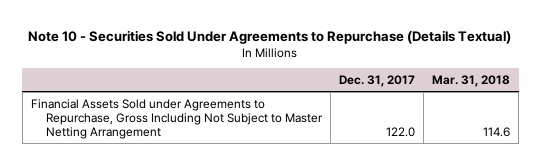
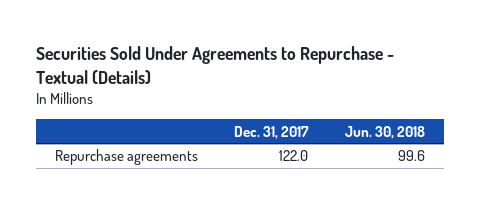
- Note 10 - Securities Sold Under Agreements to Repurchase (Details Textual)
+ Securities Sold Under Agreements to Repurchase - Textual (Details)
- | Dec. 31, 2017 | Mar. 31, 2018
+ | Dec. 31, 2017 | Jun. 30, 2018
- Financial Assets Sold under Agreements to Repurchase, Gross Including Not Subject to Master Netting Arrangement | 122.0 | 114.6
+ Repurchase agreements | 122.0 | 99.6

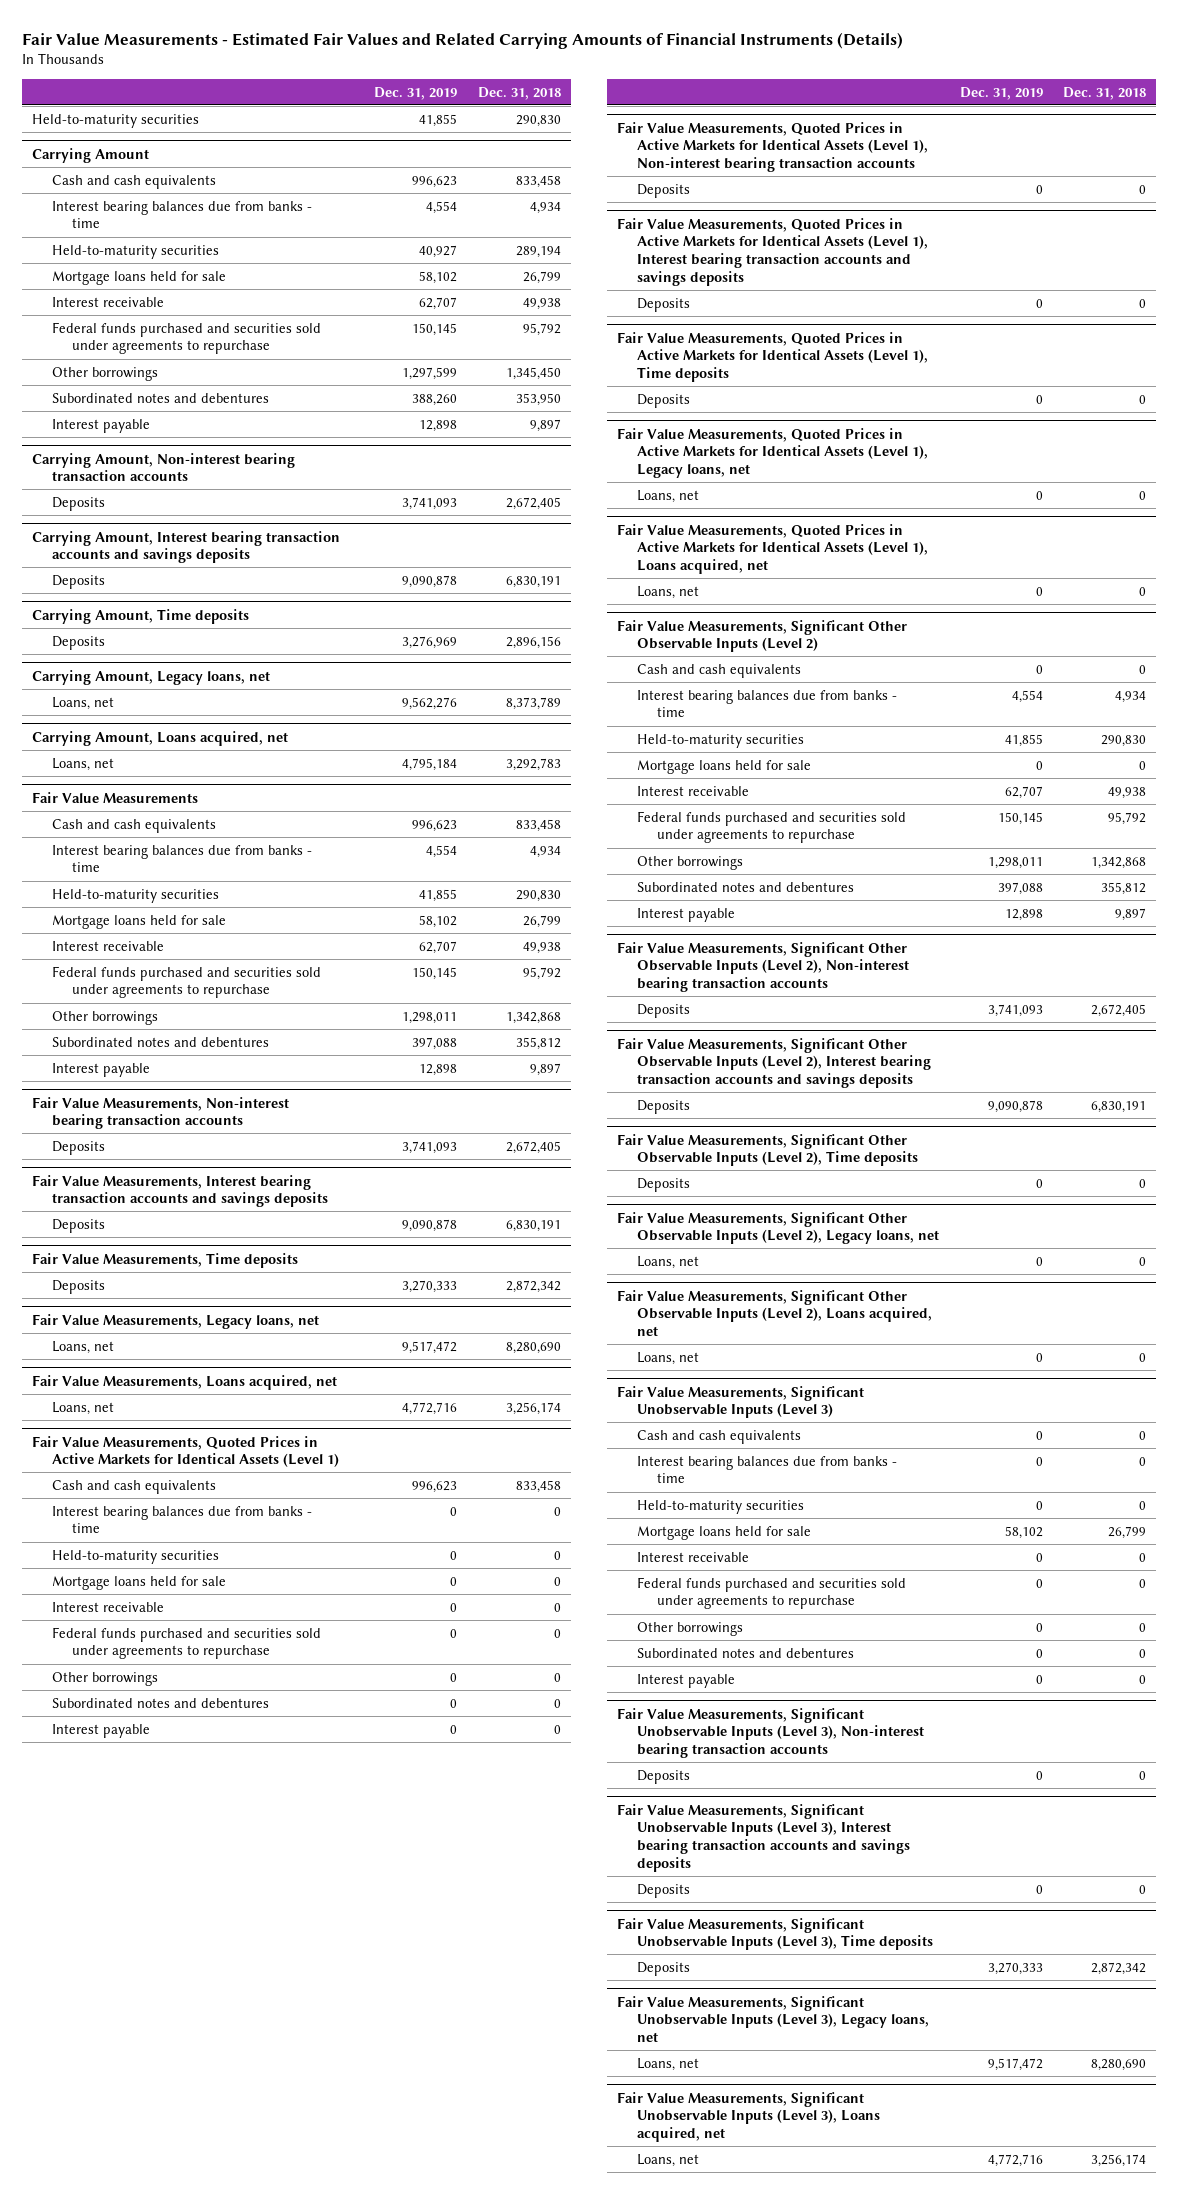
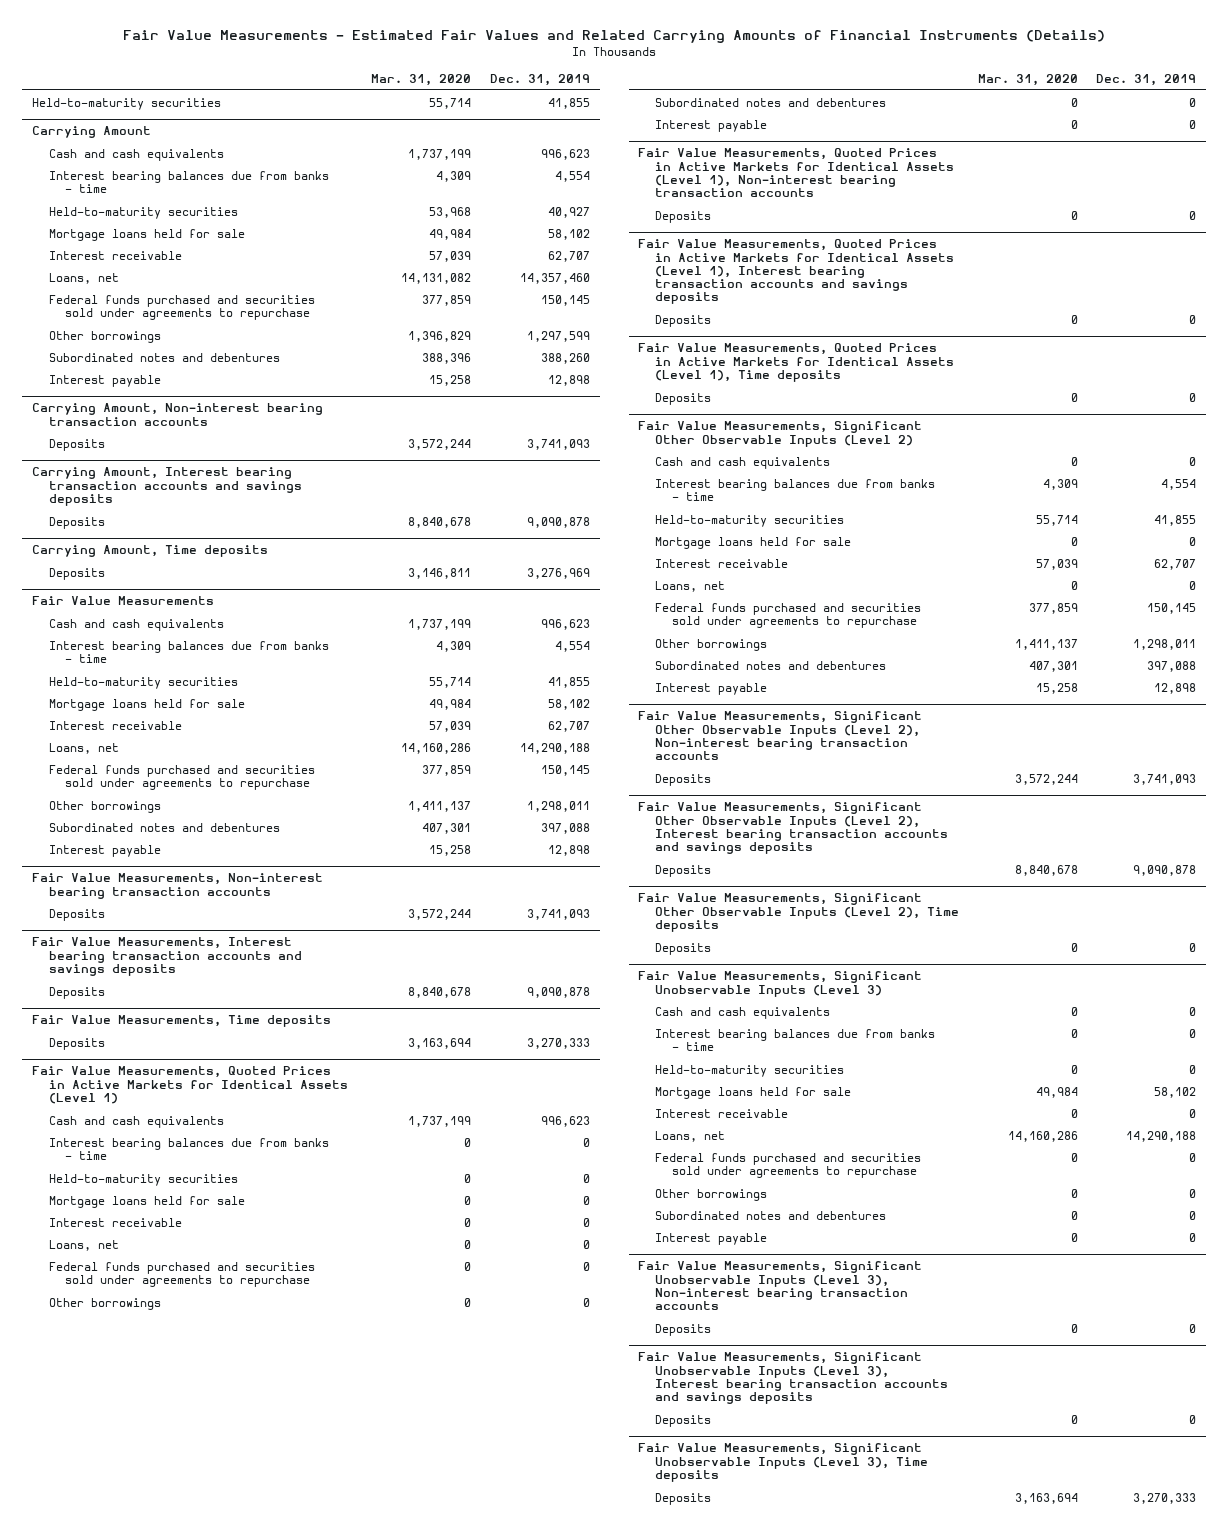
- | Dec. 31, 2019 | Dec. 31, 2018
+ | Mar. 31, 2020 | Dec. 31, 2019
@ Carrying Amount
+ Loans, net | 14,131,082 | 14,357,460
- Carrying Amount, Legacy loans, net
- Loans, net | 9,562,276 | 8,373,789
- Carrying Amount, Loans acquired, net
- Loans, net | 4,795,184 | 3,292,783
@ Fair Value Measurements
+ Loans, net | 14,160,286 | 14,290,188
- Fair Value Measurements, Legacy loans, net
- Loans, net | 9,517,472 | 8,280,690
- Fair Value Measurements, Loans acquired, net
- Loans, net | 4,772,716 | 3,256,174
@ Fair Value Measurements, Quoted Prices in Active Markets for Identical Assets (Level 1)
+ Loans, net | 0 | 0
- Fair Value Measurements, Quoted Prices in Active Markets for Identical Assets (Level 1), Legacy loans, net
- Loans, net | 0 | 0
- Fair Value Measurements, Quoted Prices in Active Markets for Identical Assets (Level 1), Loans acquired, net
- Loans, net | 0 | 0
@ Fair Value Measurements, Significant Other Observable Inputs (Level 2)
+ Loans, net | 0 | 0
- Fair Value Measurements, Significant Other Observable Inputs (Level 2), Legacy loans, net
- Loans, net | 0 | 0
- Fair Value Measurements, Significant Other Observable Inputs (Level 2), Loans acquired, net
- Loans, net | 0 | 0
@ Fair Value Measurements, Significant Unobservable Inputs (Level 3)
+ Loans, net | 14,160,286 | 14,290,188
- Fair Value Measurements, Significant Unobservable Inputs (Level 3), Legacy loans, net
- Loans, net | 9,517,472 | 8,280,690
- Fair Value Measurements, Significant Unobservable Inputs (Level 3), Loans acquired, net
- Loans, net | 4,772,716 | 3,256,174

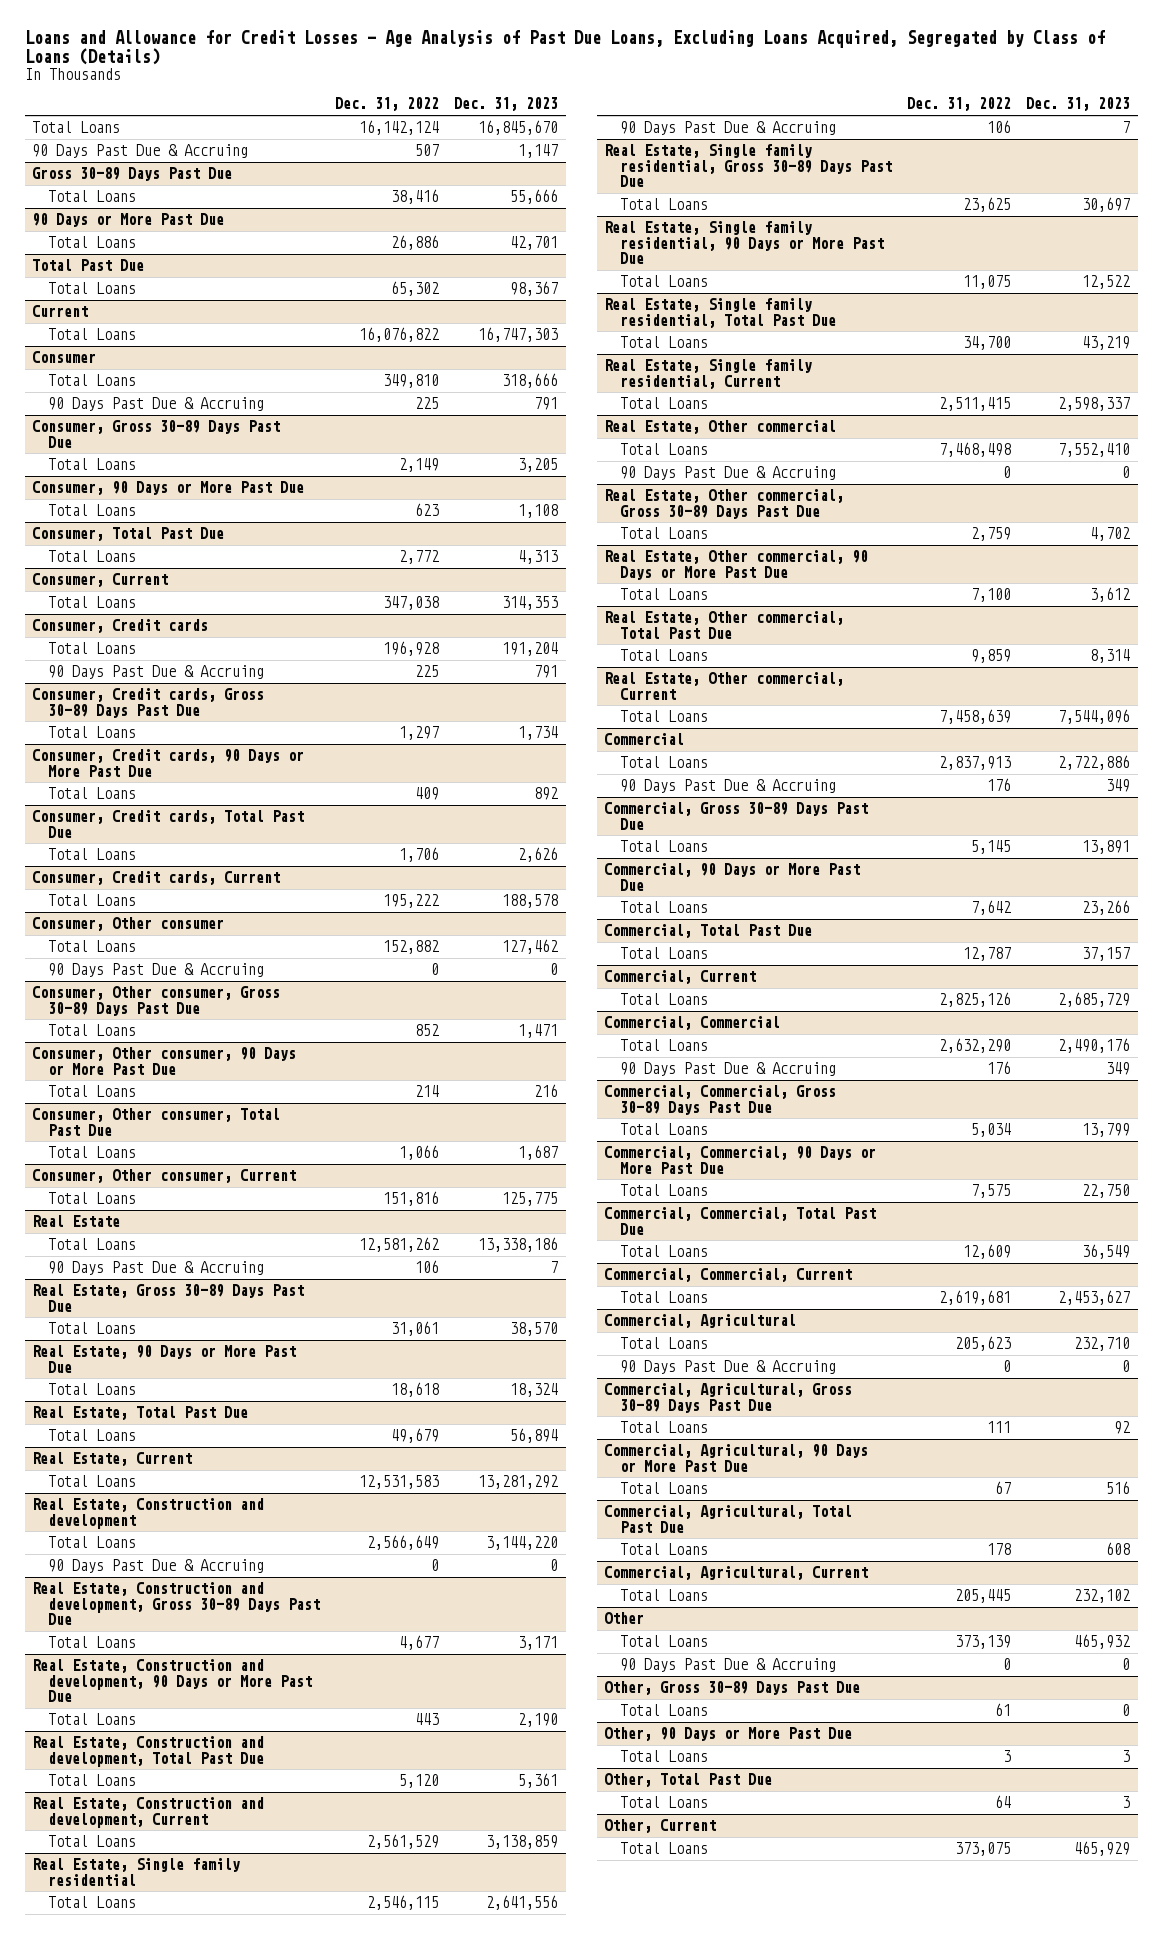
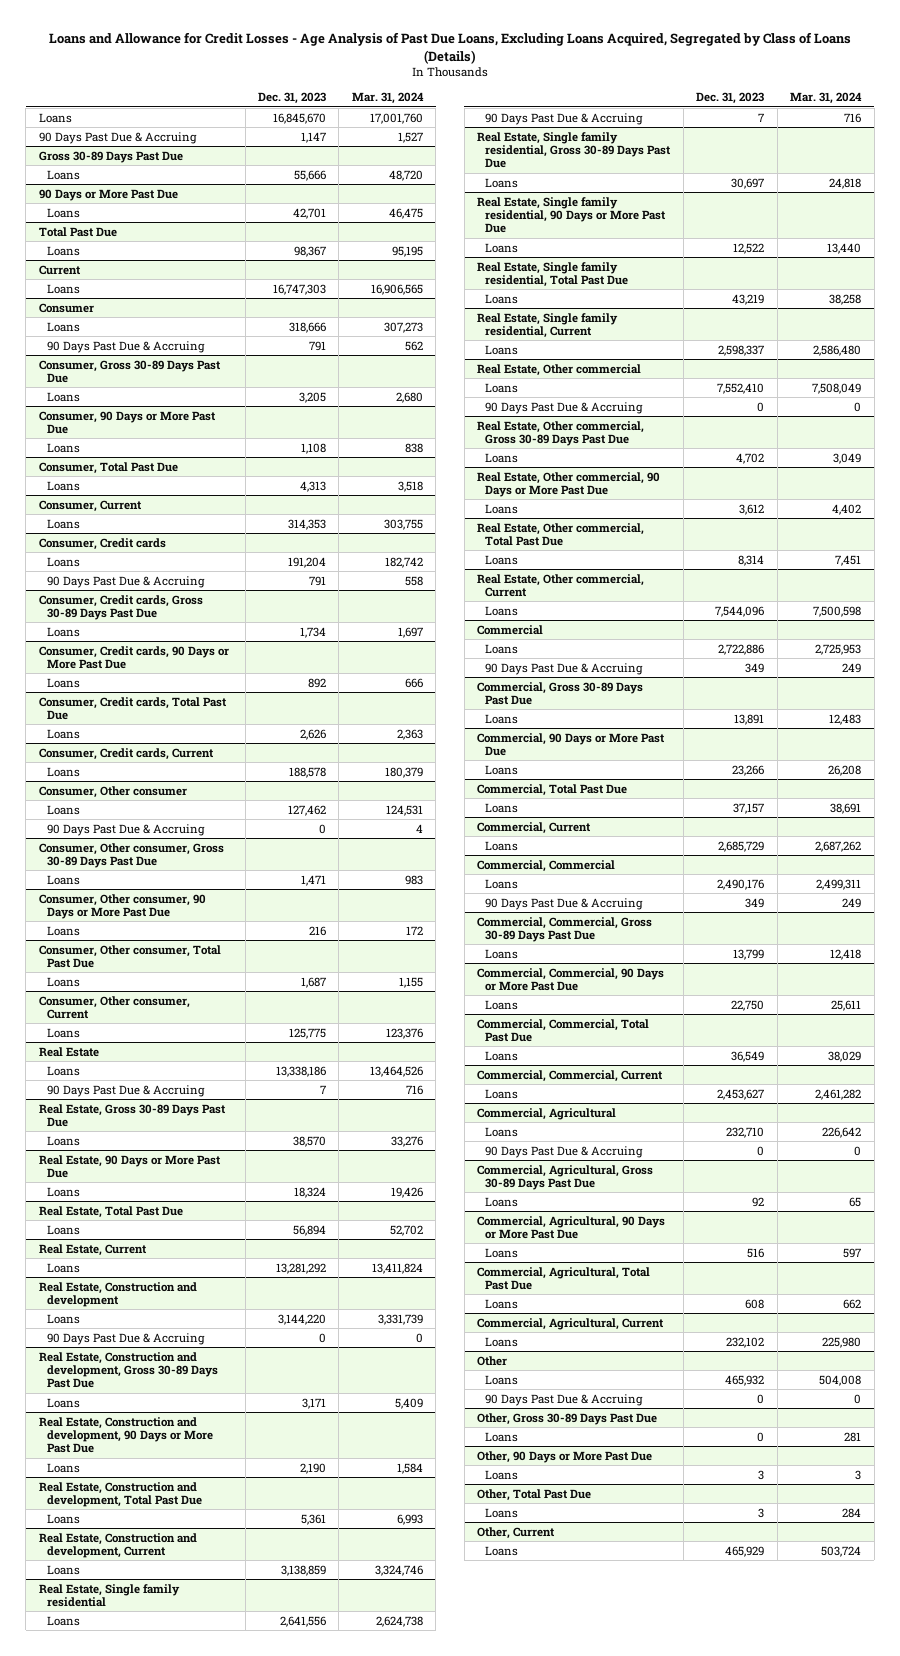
- | Dec. 31, 2022 | Dec. 31, 2023
+ | Dec. 31, 2023 | Mar. 31, 2024
- Total Loans | 16,142,124 | 16,845,670
+ Loans | 16,845,670 | 17,001,760
@ Gross 30-89 Days Past Due
- Total Loans | 38,416 | 55,666
+ Loans | 55,666 | 48,720
@ 90 Days or More Past Due
- Total Loans | 26,886 | 42,701
+ Loans | 42,701 | 46,475
@ Total Past Due
- Total Loans | 65,302 | 98,367
+ Loans | 98,367 | 95,195
@ Current
- Total Loans | 16,076,822 | 16,747,303
+ Loans | 16,747,303 | 16,906,565
@ Consumer
- Total Loans | 349,810 | 318,666
+ Loans | 318,666 | 307,273
@ Consumer, Gross 30-89 Days Past Due
- Total Loans | 2,149 | 3,205
+ Loans | 3,205 | 2,680
@ Consumer, 90 Days or More Past Due
- Total Loans | 623 | 1,108
+ Loans | 1,108 | 838
@ Consumer, Total Past Due
- Total Loans | 2,772 | 4,313
+ Loans | 4,313 | 3,518
@ Consumer, Current
- Total Loans | 347,038 | 314,353
+ Loans | 314,353 | 303,755
@ Consumer, Credit cards
- Total Loans | 196,928 | 191,204
+ Loans | 191,204 | 182,742
@ Consumer, Credit cards, Gross 30-89 Days Past Due
- Total Loans | 1,297 | 1,734
+ Loans | 1,734 | 1,697
@ Consumer, Credit cards, 90 Days or More Past Due
- Total Loans | 409 | 892
+ Loans | 892 | 666
@ Consumer, Credit cards, Total Past Due
- Total Loans | 1,706 | 2,626
+ Loans | 2,626 | 2,363
@ Consumer, Credit cards, Current
- Total Loans | 195,222 | 188,578
+ Loans | 188,578 | 180,379
@ Consumer, Other consumer
- Total Loans | 152,882 | 127,462
+ Loans | 127,462 | 124,531
@ Consumer, Other consumer, Gross 30-89 Days Past Due
- Total Loans | 852 | 1,471
+ Loans | 1,471 | 983
@ Consumer, Other consumer, 90 Days or More Past Due
- Total Loans | 214 | 216
+ Loans | 216 | 172
@ Consumer, Other consumer, Total Past Due
- Total Loans | 1,066 | 1,687
+ Loans | 1,687 | 1,155
@ Consumer, Other consumer, Current
- Total Loans | 151,816 | 125,775
+ Loans | 125,775 | 123,376
@ Real Estate
- Total Loans | 12,581,262 | 13,338,186
+ Loans | 13,338,186 | 13,464,526
@ Real Estate, Gross 30-89 Days Past Due
- Total Loans | 31,061 | 38,570
+ Loans | 38,570 | 33,276
@ Real Estate, 90 Days or More Past Due
- Total Loans | 18,618 | 18,324
+ Loans | 18,324 | 19,426
@ Real Estate, Total Past Due
- Total Loans | 49,679 | 56,894
+ Loans | 56,894 | 52,702
@ Real Estate, Current
- Total Loans | 12,531,583 | 13,281,292
+ Loans | 13,281,292 | 13,411,824
@ Real Estate, Construction and development
- Total Loans | 2,566,649 | 3,144,220
+ Loans | 3,144,220 | 3,331,739
@ Real Estate, Construction and development, Gross 30-89 Days Past Due
- Total Loans | 4,677 | 3,171
+ Loans | 3,171 | 5,409
@ Real Estate, Construction and development, 90 Days or More Past Due
- Total Loans | 443 | 2,190
+ Loans | 2,190 | 1,584
@ Real Estate, Construction and development, Total Past Due
- Total Loans | 5,120 | 5,361
+ Loans | 5,361 | 6,993
@ Real Estate, Construction and development, Current
- Total Loans | 2,561,529 | 3,138,859
+ Loans | 3,138,859 | 3,324,746
@ Real Estate, Single family residential
- Total Loans | 2,546,115 | 2,641,556
+ Loans | 2,641,556 | 2,624,738
@ Real Estate, Single family residential, Gross 30-89 Days Past Due
- Total Loans | 23,625 | 30,697
+ Loans | 30,697 | 24,818
@ Real Estate, Single family residential, 90 Days or More Past Due
- Total Loans | 11,075 | 12,522
+ Loans | 12,522 | 13,440
@ Real Estate, Single family residential, Total Past Due
- Total Loans | 34,700 | 43,219
+ Loans | 43,219 | 38,258
@ Real Estate, Single family residential, Current
- Total Loans | 2,511,415 | 2,598,337
+ Loans | 2,598,337 | 2,586,480
@ Real Estate, Other commercial
- Total Loans | 7,468,498 | 7,552,410
+ Loans | 7,552,410 | 7,508,049
@ Real Estate, Other commercial, Gross 30-89 Days Past Due
- Total Loans | 2,759 | 4,702
+ Loans | 4,702 | 3,049
@ Real Estate, Other commercial, 90 Days or More Past Due
- Total Loans | 7,100 | 3,612
+ Loans | 3,612 | 4,402
@ Real Estate, Other commercial, Total Past Due
- Total Loans | 9,859 | 8,314
+ Loans | 8,314 | 7,451
@ Real Estate, Other commercial, Current
- Total Loans | 7,458,639 | 7,544,096
+ Loans | 7,544,096 | 7,500,598
@ Commercial
- Total Loans | 2,837,913 | 2,722,886
+ Loans | 2,722,886 | 2,725,953
@ Commercial, Gross 30-89 Days Past Due
- Total Loans | 5,145 | 13,891
+ Loans | 13,891 | 12,483
@ Commercial, 90 Days or More Past Due
- Total Loans | 7,642 | 23,266
+ Loans | 23,266 | 26,208
@ Commercial, Total Past Due
- Total Loans | 12,787 | 37,157
+ Loans | 37,157 | 38,691
@ Commercial, Current
- Total Loans | 2,825,126 | 2,685,729
+ Loans | 2,685,729 | 2,687,262
@ Commercial, Commercial
- Total Loans | 2,632,290 | 2,490,176
+ Loans | 2,490,176 | 2,499,311
@ Commercial, Commercial, Gross 30-89 Days Past Due
- Total Loans | 5,034 | 13,799
+ Loans | 13,799 | 12,418
@ Commercial, Commercial, 90 Days or More Past Due
- Total Loans | 7,575 | 22,750
+ Loans | 22,750 | 25,611
@ Commercial, Commercial, Total Past Due
- Total Loans | 12,609 | 36,549
+ Loans | 36,549 | 38,029
@ Commercial, Commercial, Current
- Total Loans | 2,619,681 | 2,453,627
+ Loans | 2,453,627 | 2,461,282
@ Commercial, Agricultural
- Total Loans | 205,623 | 232,710
+ Loans | 232,710 | 226,642
@ Commercial, Agricultural, Gross 30-89 Days Past Due
- Total Loans | 111 | 92
+ Loans | 92 | 65
@ Commercial, Agricultural, 90 Days or More Past Due
- Total Loans | 67 | 516
+ Loans | 516 | 597
@ Commercial, Agricultural, Total Past Due
- Total Loans | 178 | 608
+ Loans | 608 | 662
@ Commercial, Agricultural, Current
- Total Loans | 205,445 | 232,102
+ Loans | 232,102 | 225,980
@ Other
- Total Loans | 373,139 | 465,932
+ Loans | 465,932 | 504,008
@ Other, Gross 30-89 Days Past Due
- Total Loans | 61 | 0
+ Loans | 0 | 281
@ Other, 90 Days or More Past Due
- Total Loans | 3 | 3
+ Loans | 3 | 3
@ Other, Total Past Due
- Total Loans | 64 | 3
+ Loans | 3 | 284
@ Other, Current
- Total Loans | 373,075 | 465,929
+ Loans | 465,929 | 503,724

